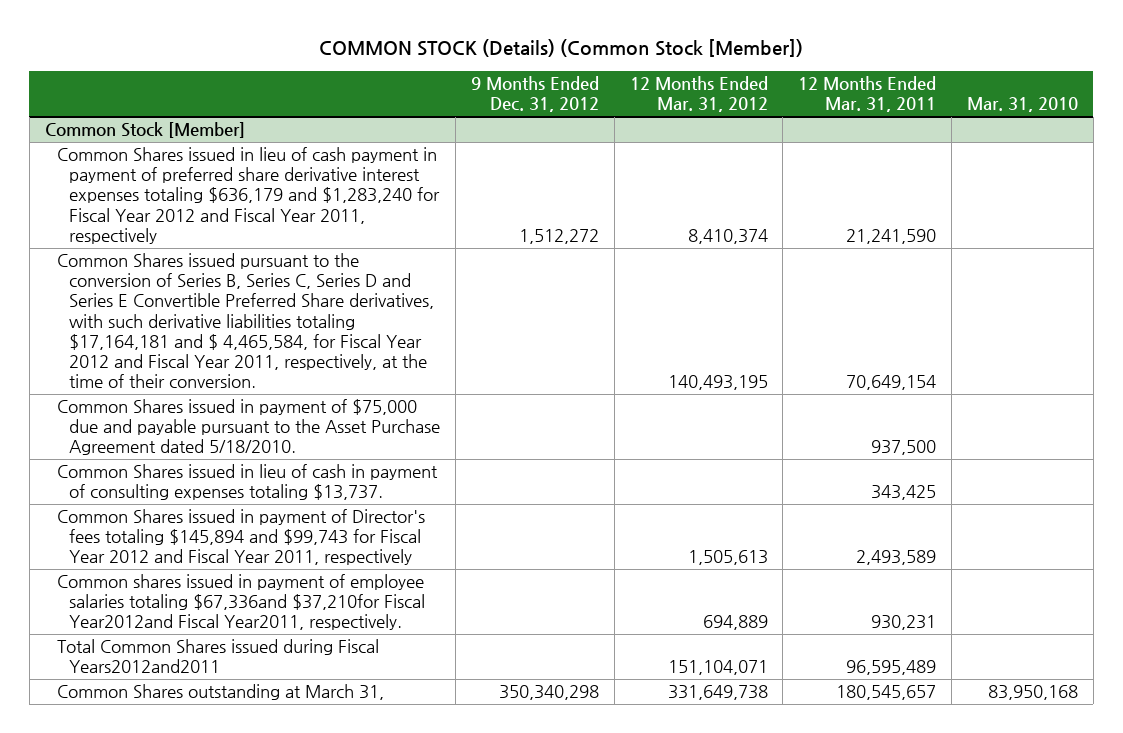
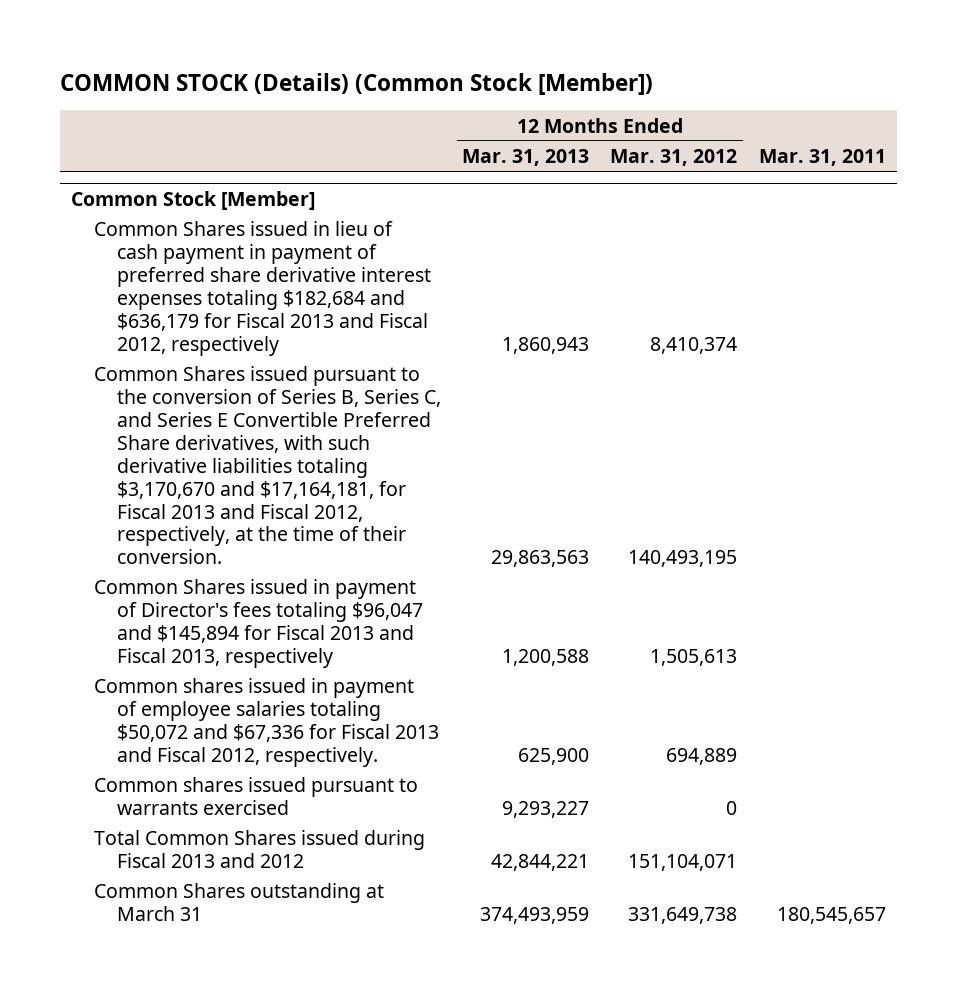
- | 9 Months Ended Dec. 31, 2012 | 12 Months Ended Mar. 31, 2012 | 12 Months Ended Mar. 31, 2011 | Mar. 31, 2010
+ | 12 Months Ended Mar. 31, 2013 | 12 Months Ended Mar. 31, 2012 | Mar. 31, 2011
@ Common Stock [Member]
- Common Shares issued in lieu of cash payment in payment of preferred share derivative interest expenses totaling $636,179 and $1,283,240 for Fiscal Year 2012 and Fiscal Year 2011, respectively | 1,512,272 | 8,410,374 | 21,241,590 |
- Common Shares issued pursuant to the conversion of Series B, Series C, Series D and Series E Convertible Preferred Share derivatives, with such derivative liabilities totaling $17,164,181 and $ 4,465,584, for Fiscal Year 2012 and Fiscal Year 2011, respectively, at the time of their conversion. | | 140,493,195 | 70,649,154 |
- Common Shares issued in payment of $75,000 due and payable pursuant to the Asset Purchase Agreement dated 5/18/2010. | | | 937,500 |
- Common Shares issued in lieu of cash in payment of consulting expenses totaling $13,737. | | | 343,425 |
- Common Shares issued in payment of Director's fees totaling $145,894 and $99,743 for Fiscal Year 2012 and Fiscal Year 2011, respectively | | 1,505,613 | 2,493,589 |
- Common shares issued in payment of employee salaries totaling $67,336and $37,210for Fiscal Year2012and Fiscal Year2011, respectively. | | 694,889 | 930,231 |
- Total Common Shares issued during Fiscal Years2012and2011 | | 151,104,071 | 96,595,489 |
- Common Shares outstanding at March 31, | 350,340,298 | 331,649,738 | 180,545,657 | 83,950,168
+ Common Shares issued in lieu of cash payment in payment of preferred share derivative interest expenses totaling $182,684 and $636,179 for Fiscal 2013 and Fiscal 2012, respectively | 1,860,943 | 8,410,374 |
+ Common Shares issued pursuant to the conversion of Series B, Series C, and Series E Convertible Preferred Share derivatives, with such derivative liabilities totaling $3,170,670 and $17,164,181, for Fiscal 2013 and Fiscal 2012, respectively, at the time of their conversion. | 29,863,563 | 140,493,195 |
+ Common Shares issued in payment of Director's fees totaling $96,047 and $145,894 for Fiscal 2013 and Fiscal 2013, respectively | 1,200,588 | 1,505,613 |
+ Common shares issued in payment of employee salaries totaling $50,072 and $67,336 for Fiscal 2013 and Fiscal 2012, respectively. | 625,900 | 694,889 |
+ Common shares issued pursuant to warrants exercised | 9,293,227 | 0 |
+ Total Common Shares issued during Fiscal 2013 and 2012 | 42,844,221 | 151,104,071 |
+ Common Shares outstanding at March 31 | 374,493,959 | 331,649,738 | 180,545,657

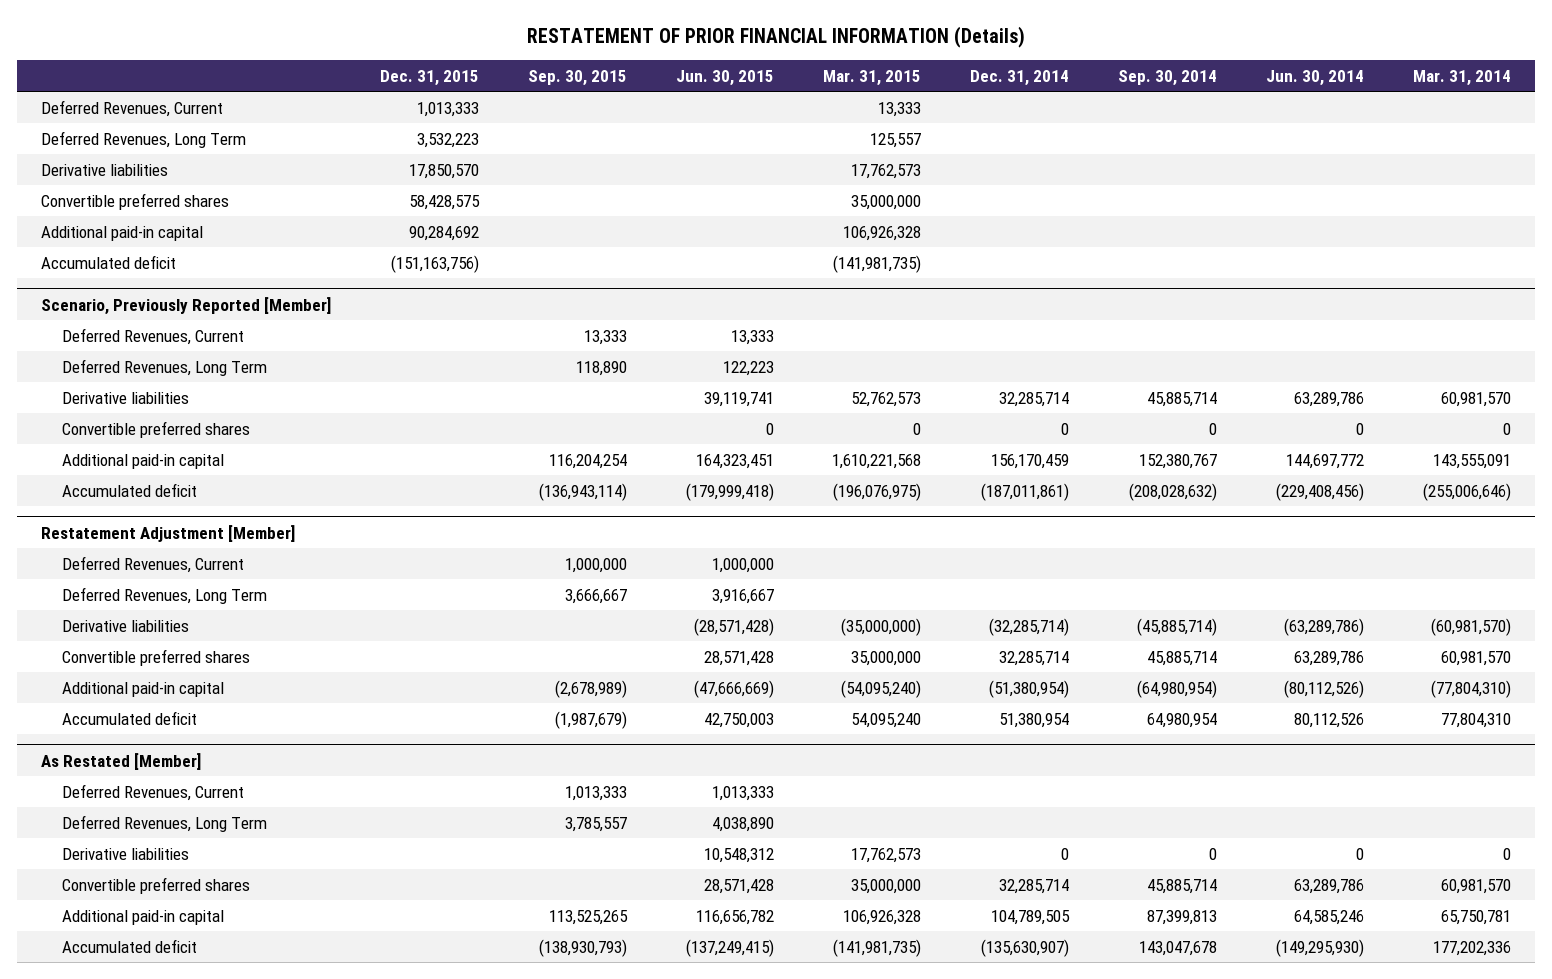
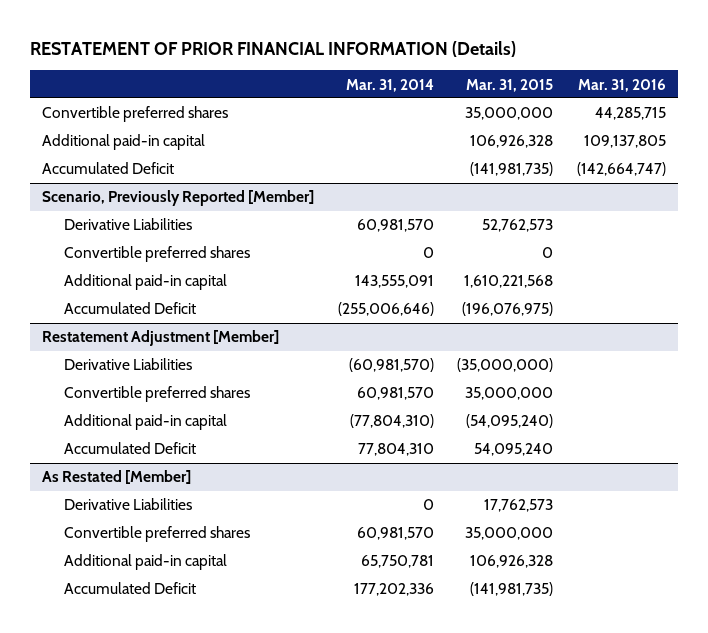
- | Dec. 31, 2015 | Sep. 30, 2015 | Jun. 30, 2015 | Mar. 31, 2015 | Dec. 31, 2014 | Sep. 30, 2014 | Jun. 30, 2014 | Mar. 31, 2014
+ | Mar. 31, 2014 | Mar. 31, 2015 | Mar. 31, 2016
- Deferred Revenues, Current | 1,013,333 | | | 13,333 | | | |
- Deferred Revenues, Long Term | 3,532,223 | | | 125,557 | | | |
- Derivative liabilities | 17,850,570 | | | 17,762,573 | | | |
- Accumulated deficit | (151,163,756) | | | (141,981,735) | | | |
+ Accumulated Deficit | | (141,981,735) | (142,664,747)
@ Scenario, Previously Reported [Member]
- Deferred Revenues, Current | | 13,333 | 13,333 | | | | |
- Deferred Revenues, Long Term | | 118,890 | 122,223 | | | | |
- Derivative liabilities | | | 39,119,741 | 52,762,573 | 32,285,714 | 45,885,714 | 63,289,786 | 60,981,570
+ Derivative Liabilities | 60,981,570 | 52,762,573 |
- Accumulated deficit | | (136,943,114) | (179,999,418) | (196,076,975) | (187,011,861) | (208,028,632) | (229,408,456) | (255,006,646)
+ Accumulated Deficit | (255,006,646) | (196,076,975) |
@ Restatement Adjustment [Member]
- Deferred Revenues, Current | | 1,000,000 | 1,000,000 | | | | |
- Deferred Revenues, Long Term | | 3,666,667 | 3,916,667 | | | | |
- Derivative liabilities | | | (28,571,428) | (35,000,000) | (32,285,714) | (45,885,714) | (63,289,786) | (60,981,570)
+ Derivative Liabilities | (60,981,570) | (35,000,000) |
- Accumulated deficit | | (1,987,679) | 42,750,003 | 54,095,240 | 51,380,954 | 64,980,954 | 80,112,526 | 77,804,310
+ Accumulated Deficit | 77,804,310 | 54,095,240 |
@ As Restated [Member]
- Deferred Revenues, Current | | 1,013,333 | 1,013,333 | | | | |
- Deferred Revenues, Long Term | | 3,785,557 | 4,038,890 | | | | |
- Derivative liabilities | | | 10,548,312 | 17,762,573 | 0 | 0 | 0 | 0
+ Derivative Liabilities | 0 | 17,762,573 |
- Accumulated deficit | | (138,930,793) | (137,249,415) | (141,981,735) | (135,630,907) | 143,047,678 | (149,295,930) | 177,202,336
+ Accumulated Deficit | 177,202,336 | (141,981,735) |

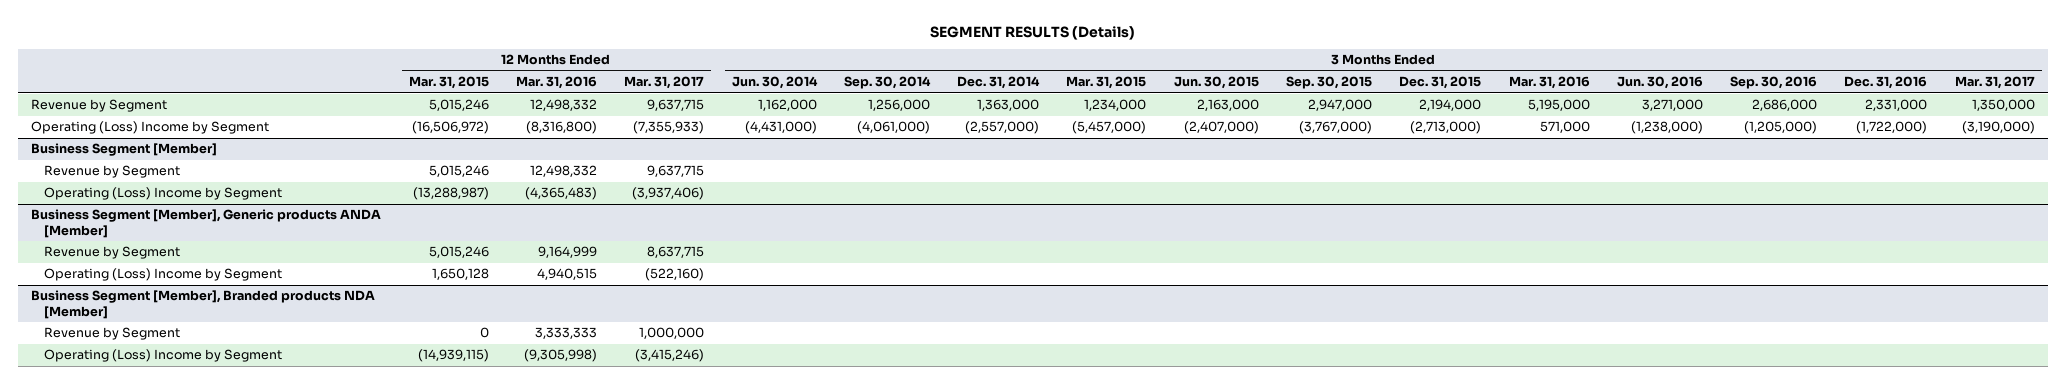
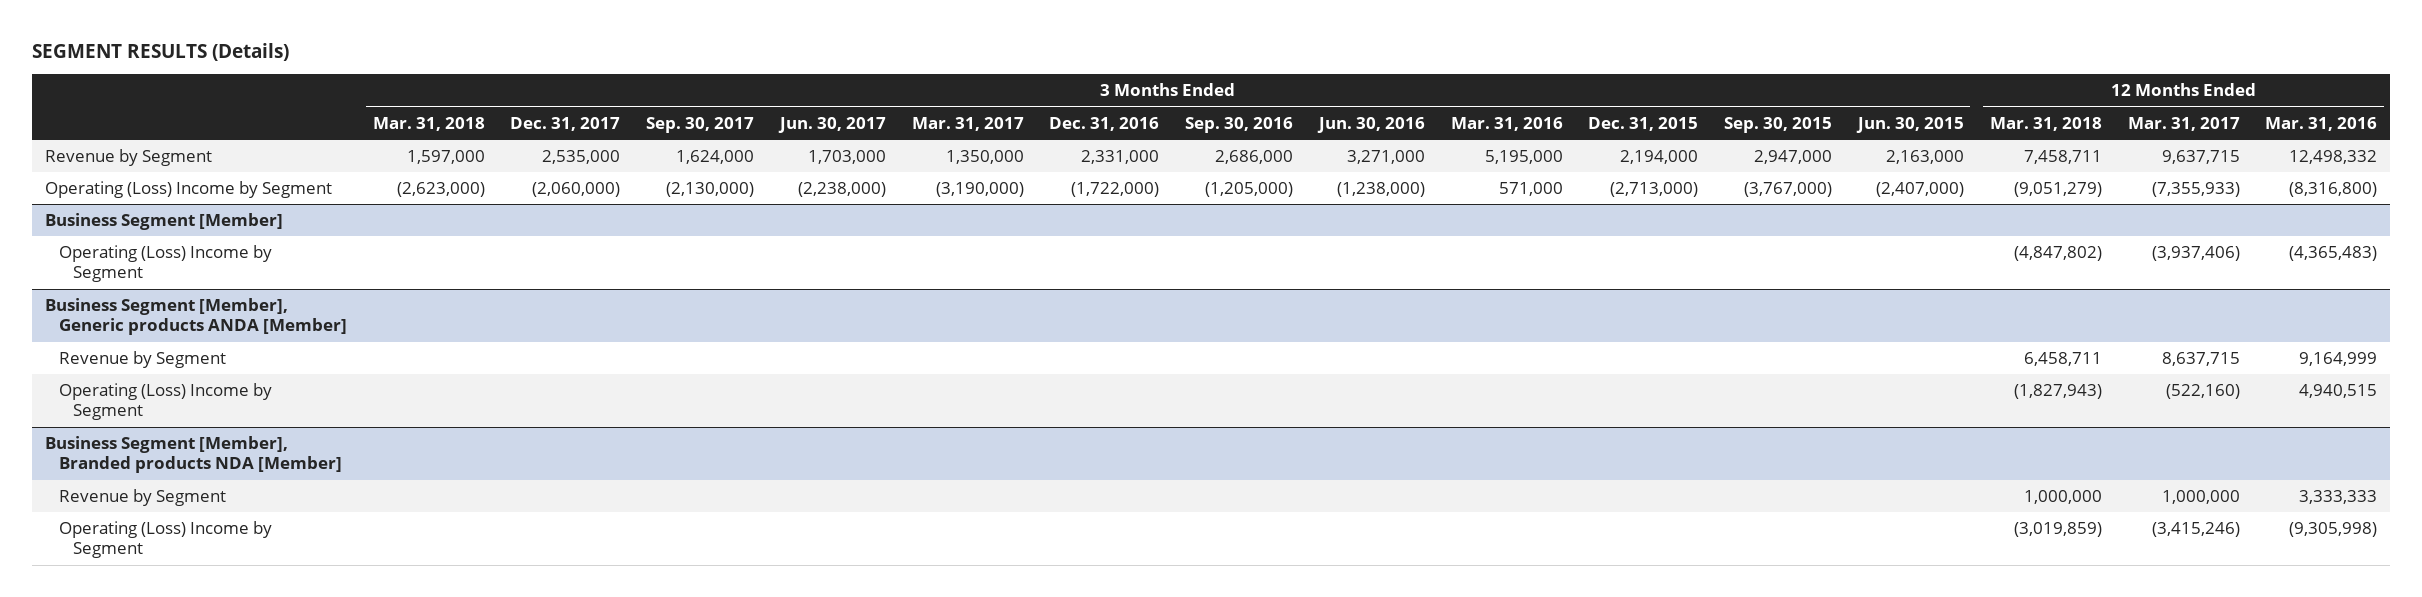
- | 12 Months Ended Mar. 31, 2015 | 12 Months Ended Mar. 31, 2016 | 12 Months Ended Mar. 31, 2017 | 3 Months Ended Jun. 30, 2014 | 3 Months Ended Sep. 30, 2014 | 3 Months Ended Dec. 31, 2014 | 3 Months Ended Mar. 31, 2015 | 3 Months Ended Jun. 30, 2015 | 3 Months Ended Sep. 30, 2015 | 3 Months Ended Dec. 31, 2015 | 3 Months Ended Mar. 31, 2016 | 3 Months Ended Jun. 30, 2016 | 3 Months Ended Sep. 30, 2016 | 3 Months Ended Dec. 31, 2016 | 3 Months Ended Mar. 31, 2017
+ | 3 Months Ended Mar. 31, 2018 | 3 Months Ended Dec. 31, 2017 | 3 Months Ended Sep. 30, 2017 | 3 Months Ended Jun. 30, 2017 | 3 Months Ended Mar. 31, 2017 | 3 Months Ended Dec. 31, 2016 | 3 Months Ended Sep. 30, 2016 | 3 Months Ended Jun. 30, 2016 | 3 Months Ended Mar. 31, 2016 | 3 Months Ended Dec. 31, 2015 | 3 Months Ended Sep. 30, 2015 | 3 Months Ended Jun. 30, 2015 | 12 Months Ended Mar. 31, 2018 | 12 Months Ended Mar. 31, 2017 | 12 Months Ended Mar. 31, 2016
@ Business Segment [Member]
- Revenue by Segment | 5,015,246 | 12,498,332 | 9,637,715 | | | | | | | | | | | |

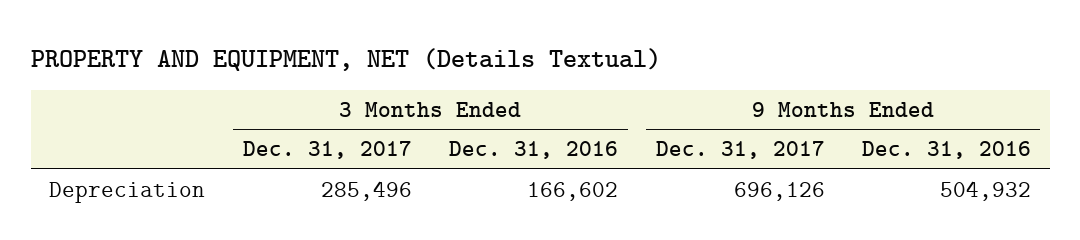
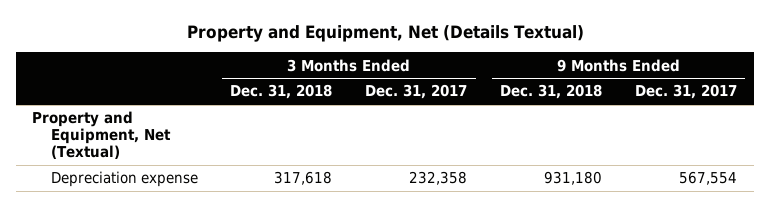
- PROPERTY AND EQUIPMENT, NET (Details Textual)
+ Property and Equipment, Net (Details Textual)
- | 3 Months Ended Dec. 31, 2017 | 3 Months Ended Dec. 31, 2016 | 9 Months Ended Dec. 31, 2017 | 9 Months Ended Dec. 31, 2016
+ | 3 Months Ended Dec. 31, 2018 | 3 Months Ended Dec. 31, 2017 | 9 Months Ended Dec. 31, 2018 | 9 Months Ended Dec. 31, 2017
- Depreciation | 285,496 | 166,602 | 696,126 | 504,932
+ Property and Equipment, Net (Textual)
+ Depreciation expense | 317,618 | 232,358 | 931,180 | 567,554

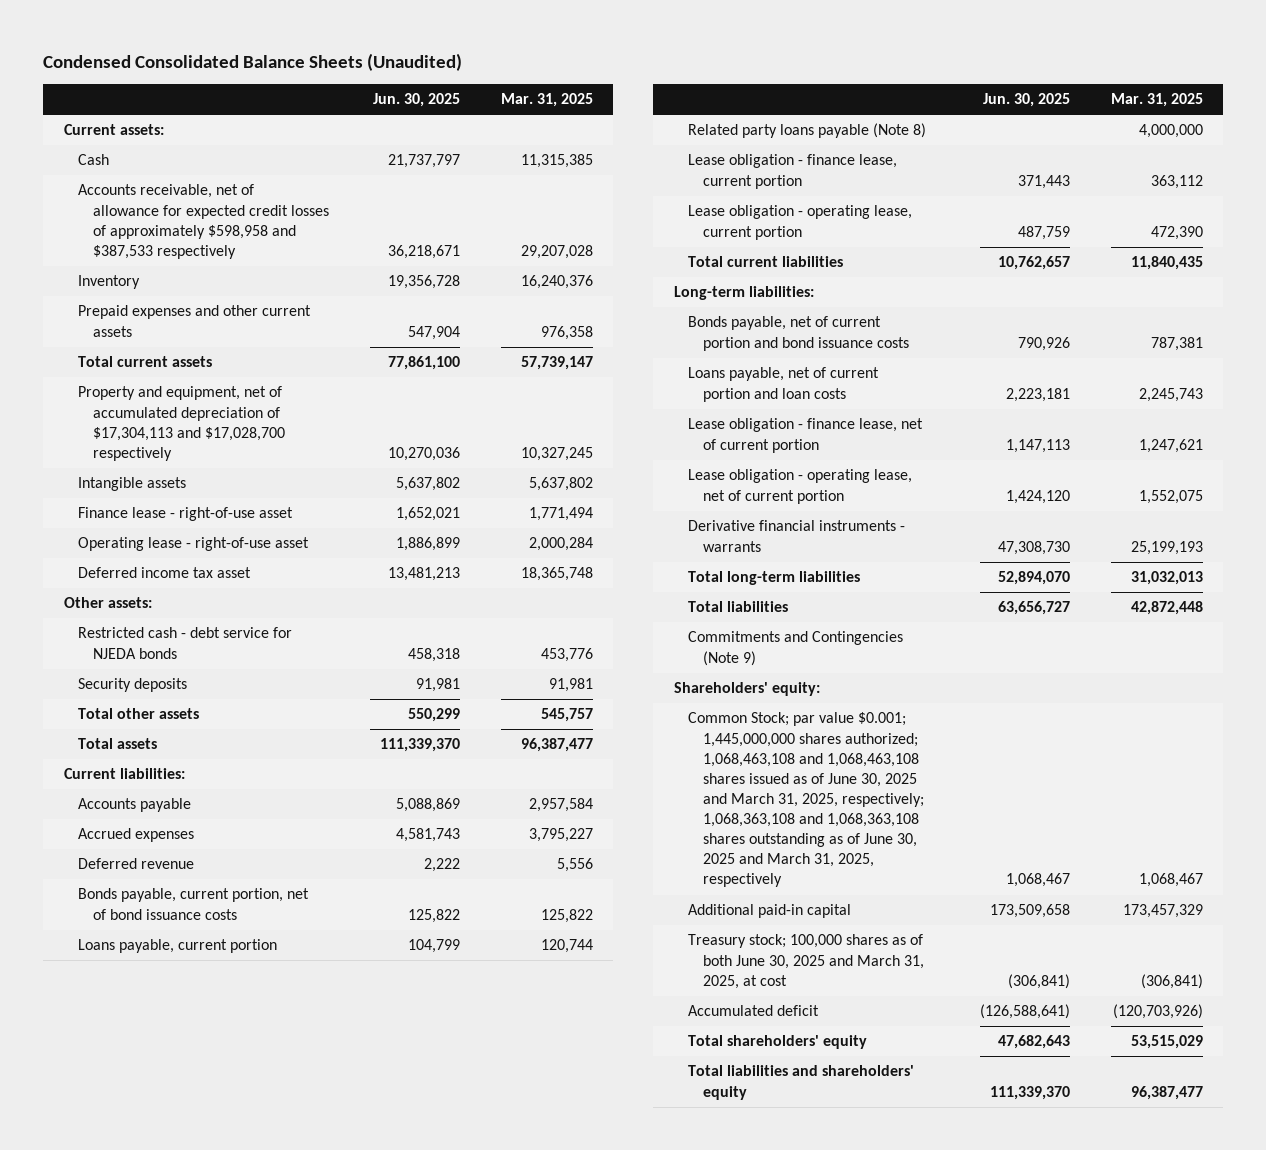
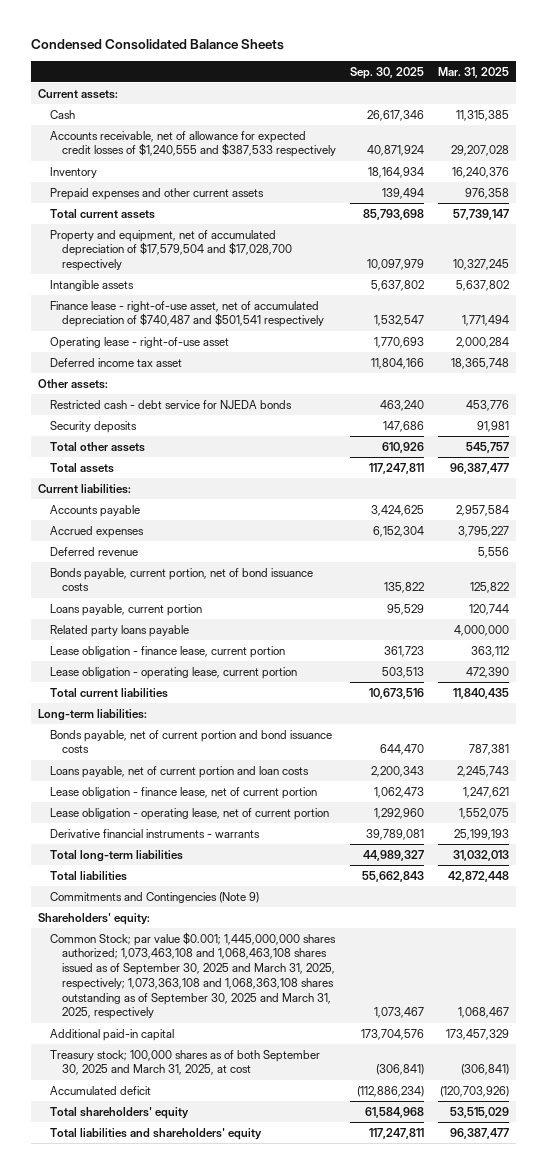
- Condensed Consolidated Balance Sheets (Unaudited)
+ Condensed Consolidated Balance Sheets
- | Jun. 30, 2025 | Mar. 31, 2025
+ | Sep. 30, 2025 | Mar. 31, 2025
- Accounts receivable, net of allowance for expected credit losses of approximately $598,958 and $387,533 respectively | 36,218,671 | 29,207,028
+ Accounts receivable, net of allowance for expected credit losses of $1,240,555 and $387,533 respectively | 40,871,924 | 29,207,028
- Property and equipment, net of accumulated depreciation of $17,304,113 and $17,028,700 respectively | 10,270,036 | 10,327,245
+ Property and equipment, net of accumulated depreciation of $17,579,504 and $17,028,700 respectively | 10,097,979 | 10,327,245
- Finance lease - right-of-use asset | 1,652,021 | 1,771,494
+ Finance lease - right-of-use asset, net of accumulated depreciation of $740,487 and $501,541 respectively | 1,532,547 | 1,771,494
- Related party loans payable (Note 8) | | 4,000,000
+ Related party loans payable | | 4,000,000
- Common Stock; par value $0.001; 1,445,000,000 shares authorized; 1,068,463,108 and 1,068,463,108 shares issued as of June 30, 2025 and March 31, 2025, respectively; 1,068,363,108 and 1,068,363,108 shares outstanding as of June 30, 2025 and March 31, 2025, respectively | 1,068,467 | 1,068,467
+ Common Stock; par value $0.001; 1,445,000,000 shares authorized; 1,073,463,108 and 1,068,463,108 shares issued as of September 30, 2025 and March 31, 2025, respectively; 1,073,363,108 and 1,068,363,108 shares outstanding as of September 30, 2025 and March 31, 2025, respectively | 1,073,467 | 1,068,467
- Treasury stock; 100,000 shares as of both June 30, 2025 and March 31, 2025, at cost | (306,841) | (306,841)
+ Treasury stock; 100,000 shares as of both September 30, 2025 and March 31, 2025, at cost | (306,841) | (306,841)

